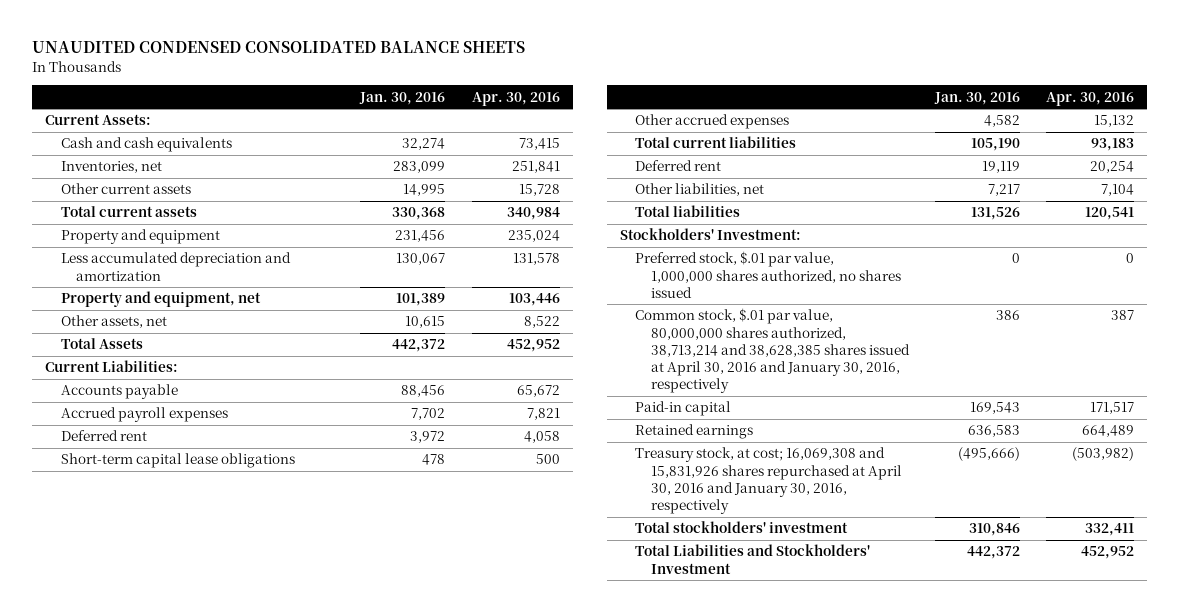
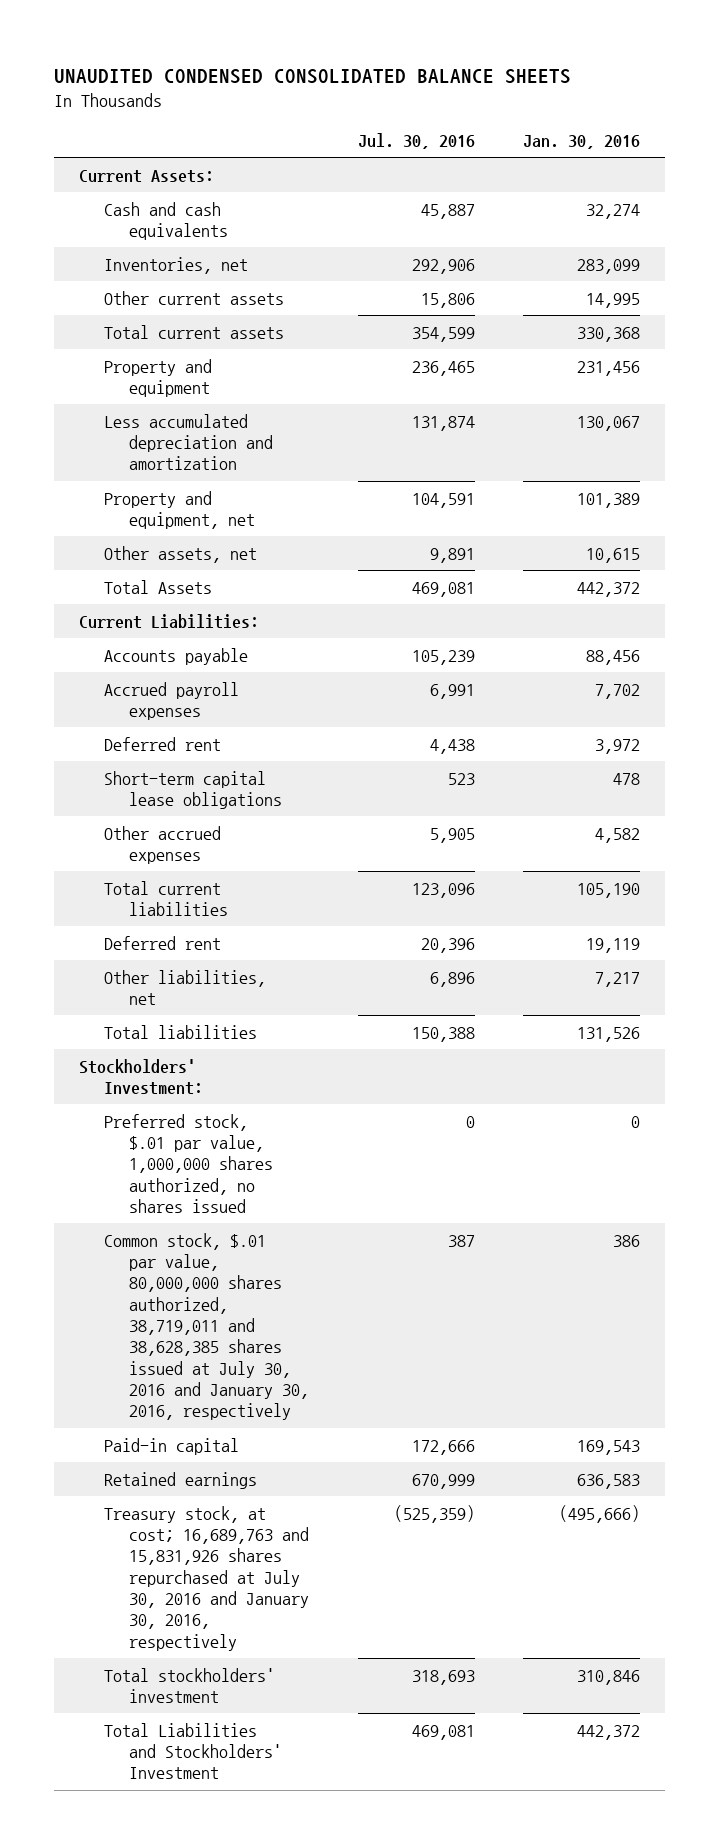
- | Jan. 30, 2016 | Apr. 30, 2016
+ | Jul. 30, 2016 | Jan. 30, 2016
- Common stock, $.01 par value, 80,000,000 shares authorized, 38,713,214 and 38,628,385 shares issued at April 30, 2016 and January 30, 2016, respectively | 386 | 387
+ Common stock, $.01 par value, 80,000,000 shares authorized, 38,719,011 and 38,628,385 shares issued at July 30, 2016 and January 30, 2016, respectively | 387 | 386
- Treasury stock, at cost; 16,069,308 and 15,831,926 shares repurchased at April 30, 2016 and January 30, 2016, respectively | (495,666) | (503,982)
+ Treasury stock, at cost; 16,689,763 and 15,831,926 shares repurchased at July 30, 2016 and January 30, 2016, respectively | (525,359) | (495,666)

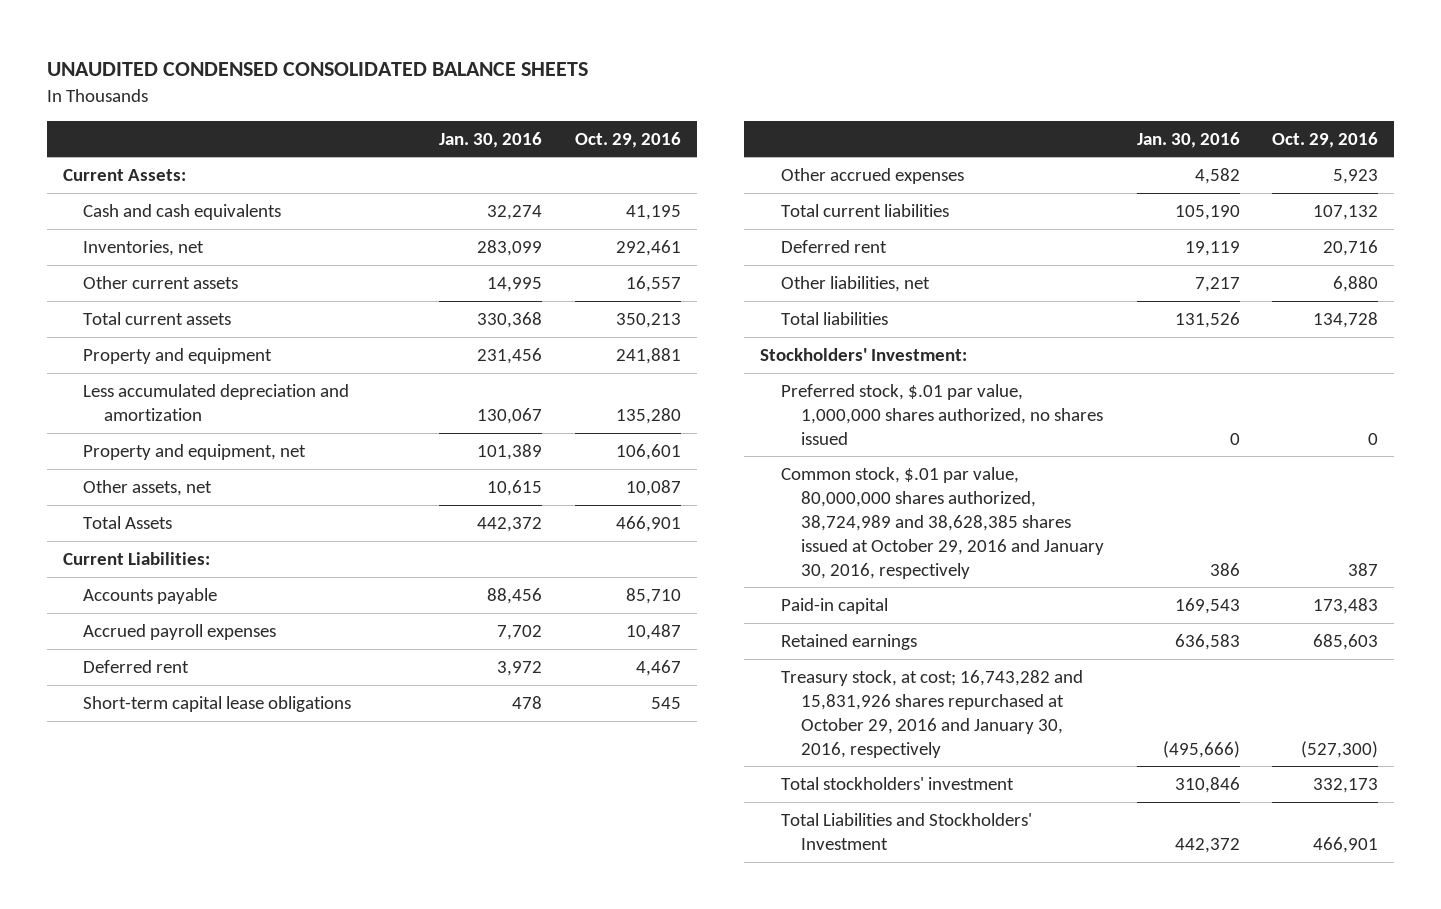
- | Jul. 30, 2016 | Jan. 30, 2016
+ | Jan. 30, 2016 | Oct. 29, 2016
- Common stock, $.01 par value, 80,000,000 shares authorized, 38,719,011 and 38,628,385 shares issued at July 30, 2016 and January 30, 2016, respectively | 387 | 386
+ Common stock, $.01 par value, 80,000,000 shares authorized, 38,724,989 and 38,628,385 shares issued at October 29, 2016 and January 30, 2016, respectively | 386 | 387
- Treasury stock, at cost; 16,689,763 and 15,831,926 shares repurchased at July 30, 2016 and January 30, 2016, respectively | (525,359) | (495,666)
+ Treasury stock, at cost; 16,743,282 and 15,831,926 shares repurchased at October 29, 2016 and January 30, 2016, respectively | (495,666) | (527,300)

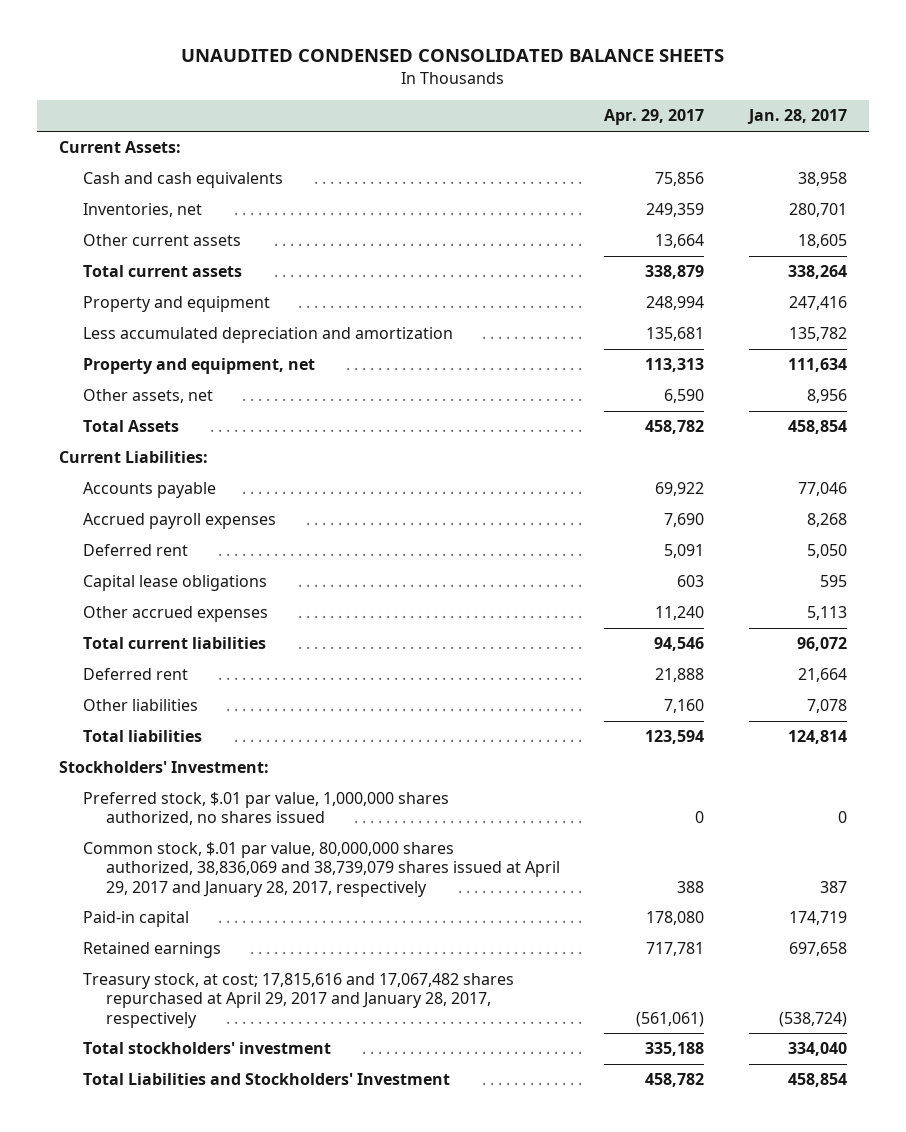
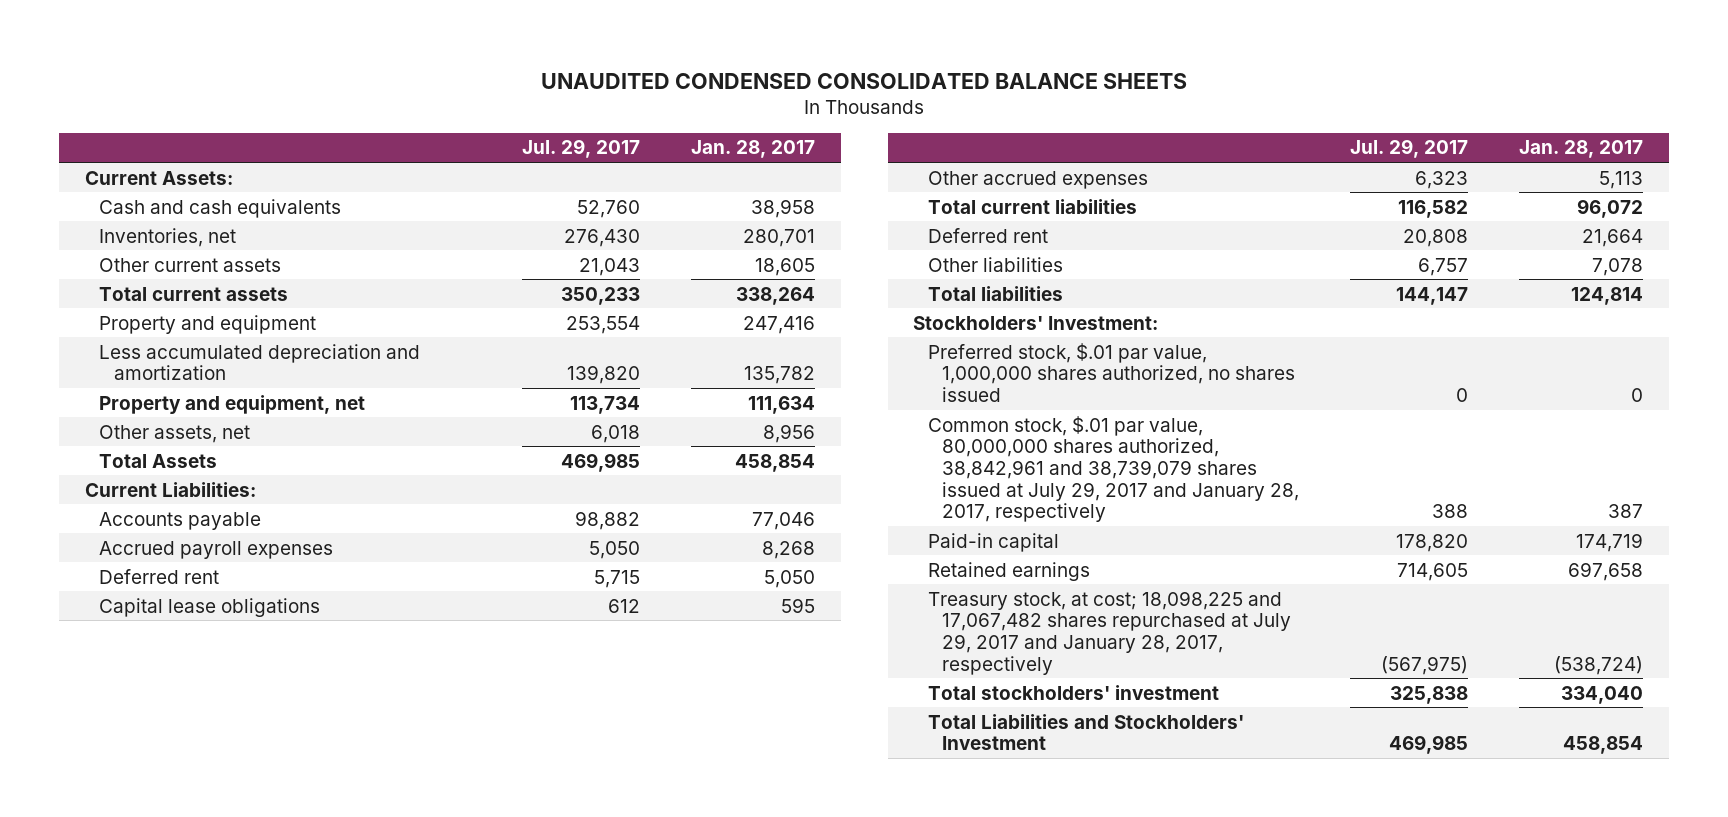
- | Apr. 29, 2017 | Jan. 28, 2017
+ | Jul. 29, 2017 | Jan. 28, 2017
- Common stock, $.01 par value, 80,000,000 shares authorized, 38,836,069 and 38,739,079 shares issued at April 29, 2017 and January 28, 2017, respectively | 388 | 387
+ Common stock, $.01 par value, 80,000,000 shares authorized, 38,842,961 and 38,739,079 shares issued at July 29, 2017 and January 28, 2017, respectively | 388 | 387
- Treasury stock, at cost; 17,815,616 and 17,067,482 shares repurchased at April 29, 2017 and January 28, 2017, respectively | (561,061) | (538,724)
+ Treasury stock, at cost; 18,098,225 and 17,067,482 shares repurchased at July 29, 2017 and January 28, 2017, respectively | (567,975) | (538,724)

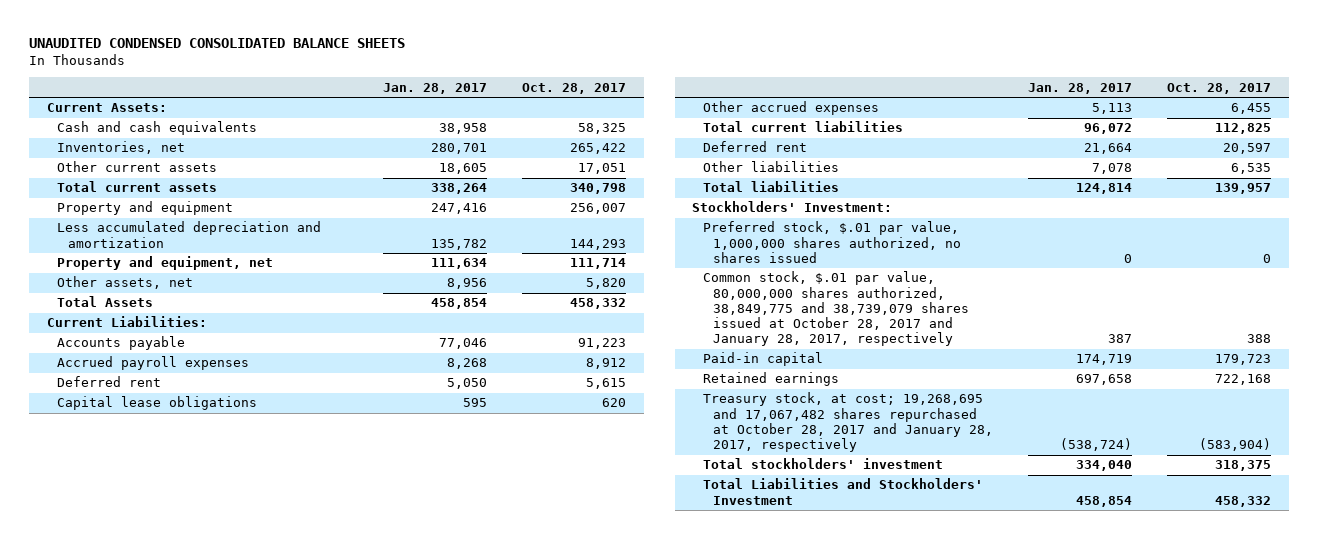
- | Jul. 29, 2017 | Jan. 28, 2017
+ | Jan. 28, 2017 | Oct. 28, 2017
- Common stock, $.01 par value, 80,000,000 shares authorized, 38,842,961 and 38,739,079 shares issued at July 29, 2017 and January 28, 2017, respectively | 388 | 387
+ Common stock, $.01 par value, 80,000,000 shares authorized, 38,849,775 and 38,739,079 shares issued at October 28, 2017 and January 28, 2017, respectively | 387 | 388
- Treasury stock, at cost; 18,098,225 and 17,067,482 shares repurchased at July 29, 2017 and January 28, 2017, respectively | (567,975) | (538,724)
+ Treasury stock, at cost; 19,268,695 and 17,067,482 shares repurchased at October 28, 2017 and January 28, 2017, respectively | (538,724) | (583,904)

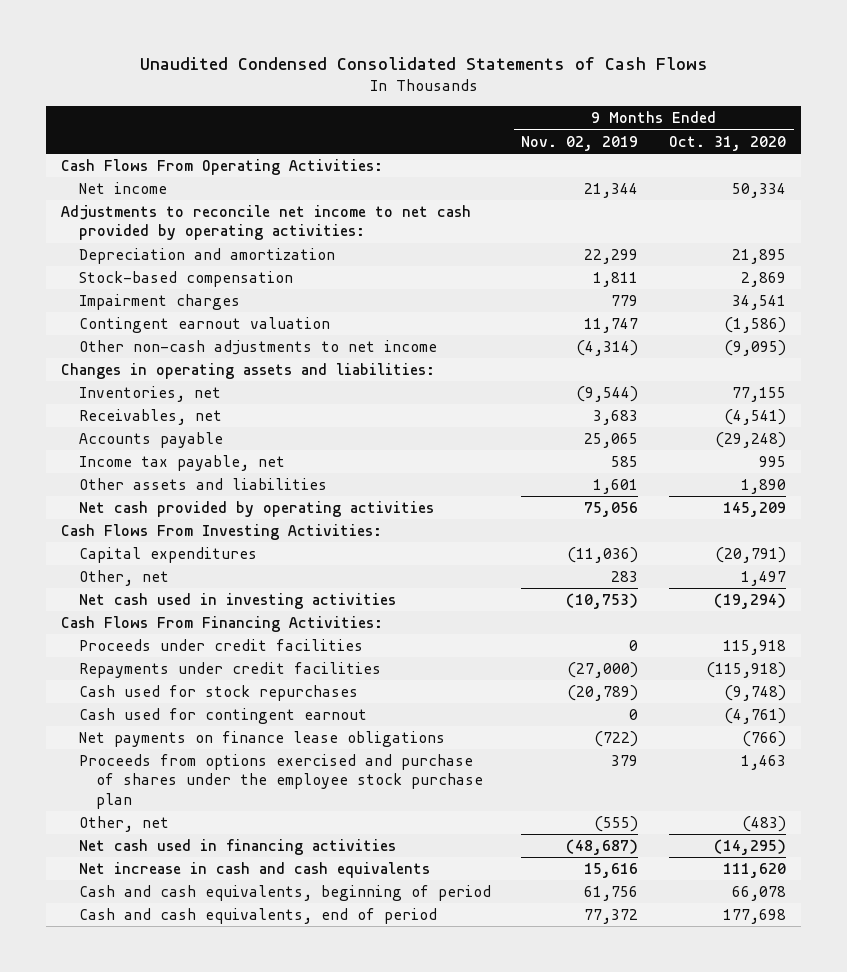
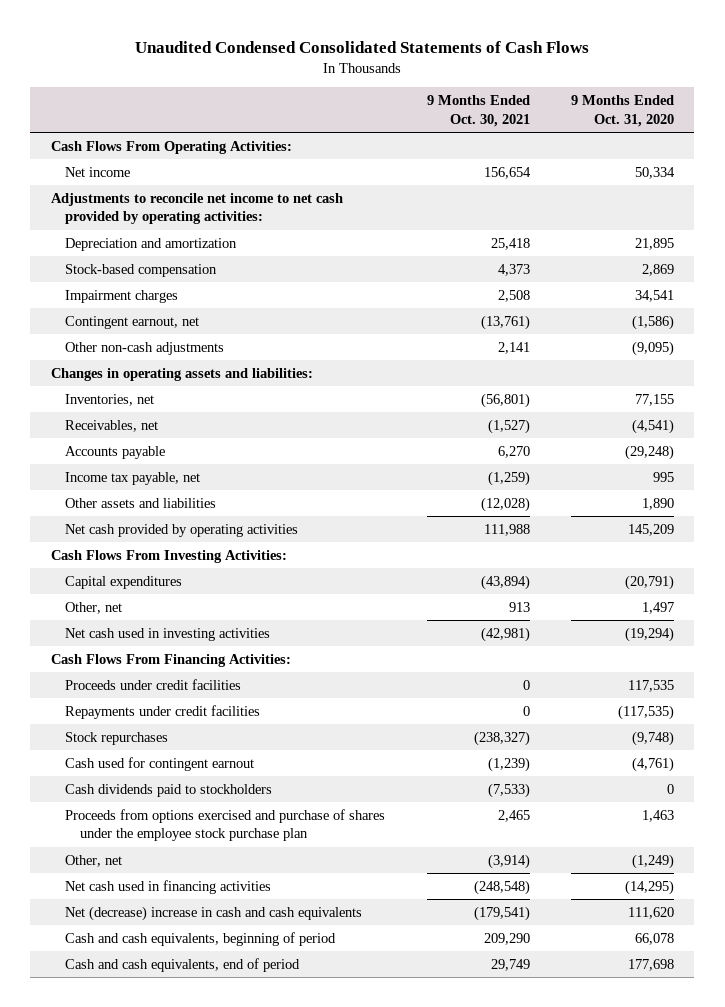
- | 9 Months Ended Nov. 02, 2019 | 9 Months Ended Oct. 31, 2020
+ | 9 Months Ended Oct. 30, 2021 | 9 Months Ended Oct. 31, 2020
- Contingent earnout valuation | 11,747 | (1,586)
- Other non-cash adjustments to net income | (4,314) | (9,095)
+ Contingent earnout, net | (13,761) | (1,586)
+ Other non-cash adjustments | 2,141 | (9,095)
- Proceeds under credit facilities | 0 | 115,918
- Repayments under credit facilities | (27,000) | (115,918)
- Cash used for stock repurchases | (20,789) | (9,748)
+ Proceeds under credit facilities | 0 | 117,535
+ Repayments under credit facilities | 0 | (117,535)
+ Stock repurchases | (238,327) | (9,748)
- Net payments on finance lease obligations | (722) | (766)
+ Cash dividends paid to stockholders | (7,533) | 0
- Other, net | (555) | (483)
+ Other, net | (3,914) | (1,249)
- Net increase in cash and cash equivalents | 15,616 | 111,620
+ Net (decrease) increase in cash and cash equivalents | (179,541) | 111,620

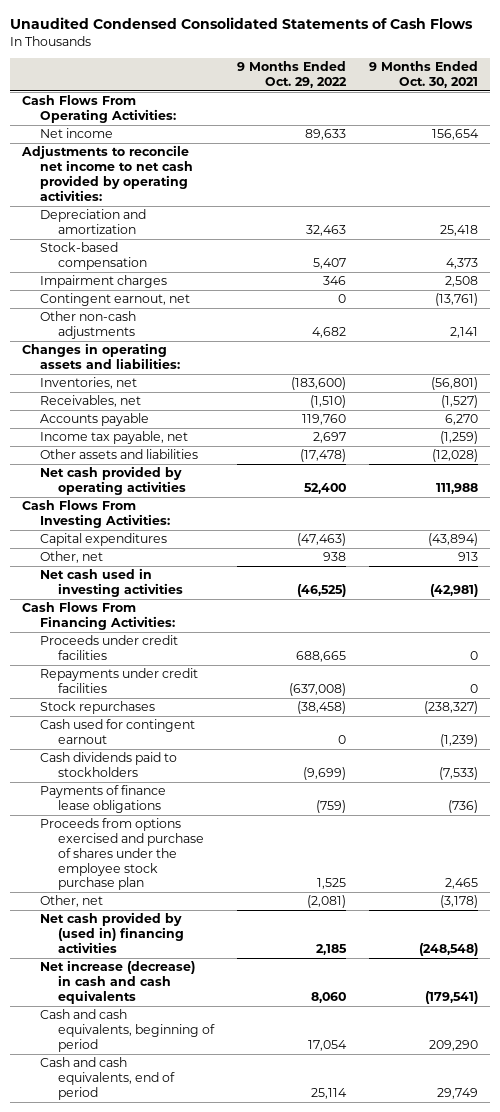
- | 9 Months Ended Oct. 30, 2021 | 9 Months Ended Oct. 31, 2020
+ | 9 Months Ended Oct. 29, 2022 | 9 Months Ended Oct. 30, 2021
+ Payments of finance lease obligations | (759) | (736)
- Other, net | (3,914) | (1,249)
- Net cash used in financing activities | (248,548) | (14,295)
- Net (decrease) increase in cash and cash equivalents | (179,541) | 111,620
+ Other, net | (2,081) | (3,178)
+ Net cash provided by (used in) financing activities | 2,185 | (248,548)
+ Net increase (decrease) in cash and cash equivalents | 8,060 | (179,541)

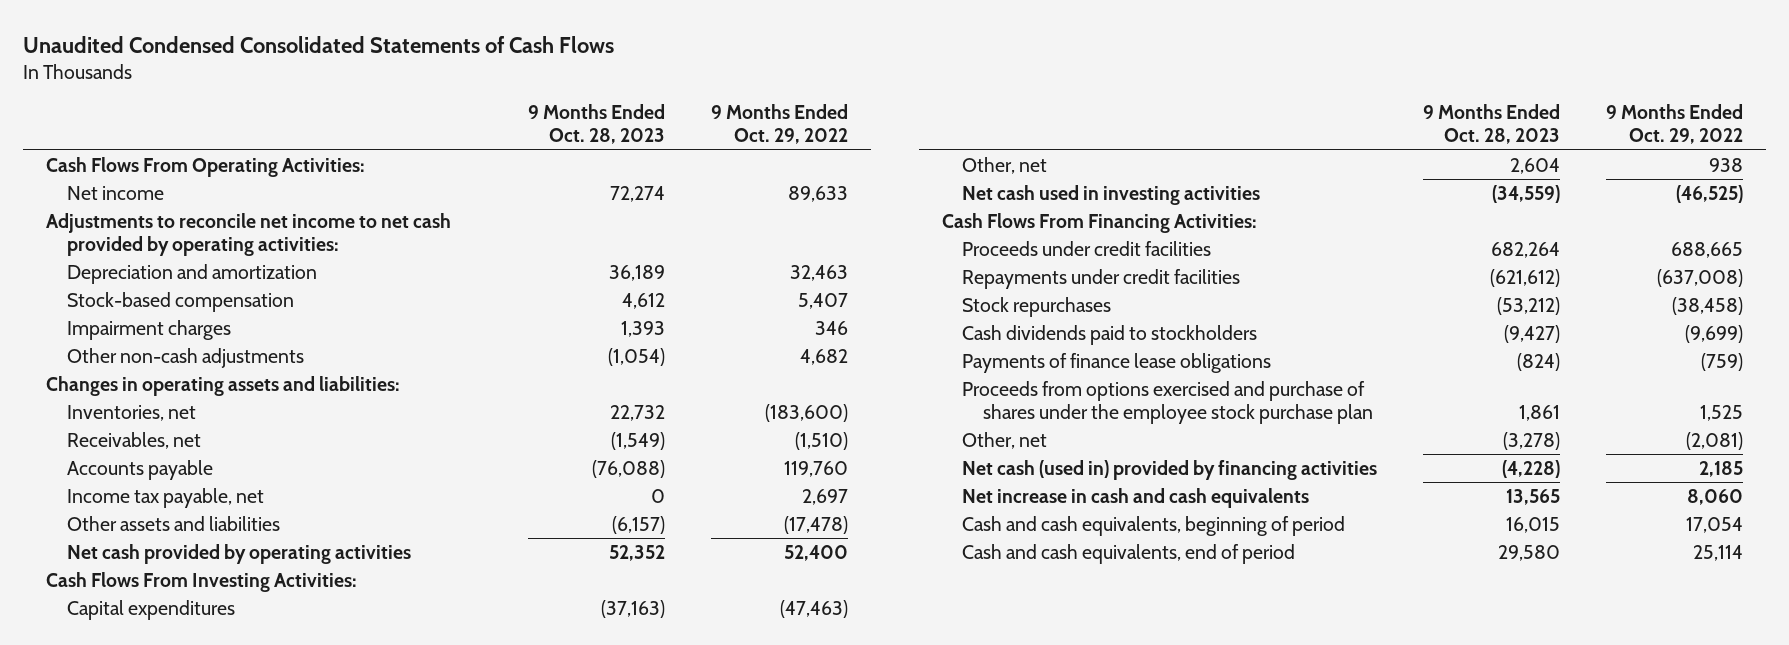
- | 9 Months Ended Oct. 29, 2022 | 9 Months Ended Oct. 30, 2021
+ | 9 Months Ended Oct. 28, 2023 | 9 Months Ended Oct. 29, 2022
- Contingent earnout, net | 0 | (13,761)
- Cash used for contingent earnout | 0 | (1,239)
- Net cash provided by (used in) financing activities | 2,185 | (248,548)
- Net increase (decrease) in cash and cash equivalents | 8,060 | (179,541)
+ Net cash (used in) provided by financing activities | (4,228) | 2,185
+ Net increase in cash and cash equivalents | 13,565 | 8,060

